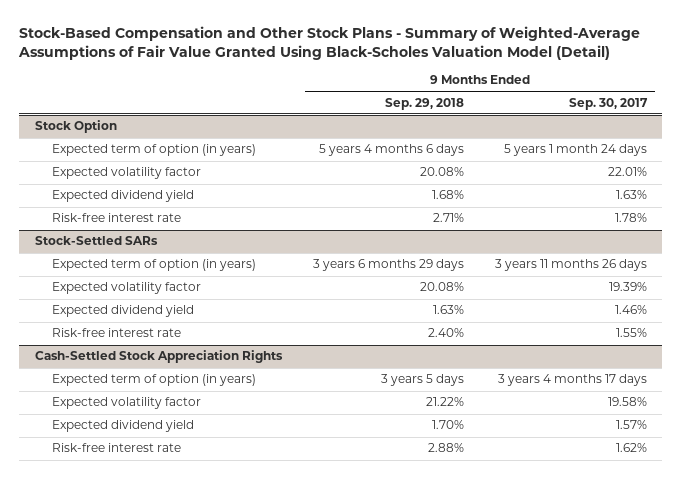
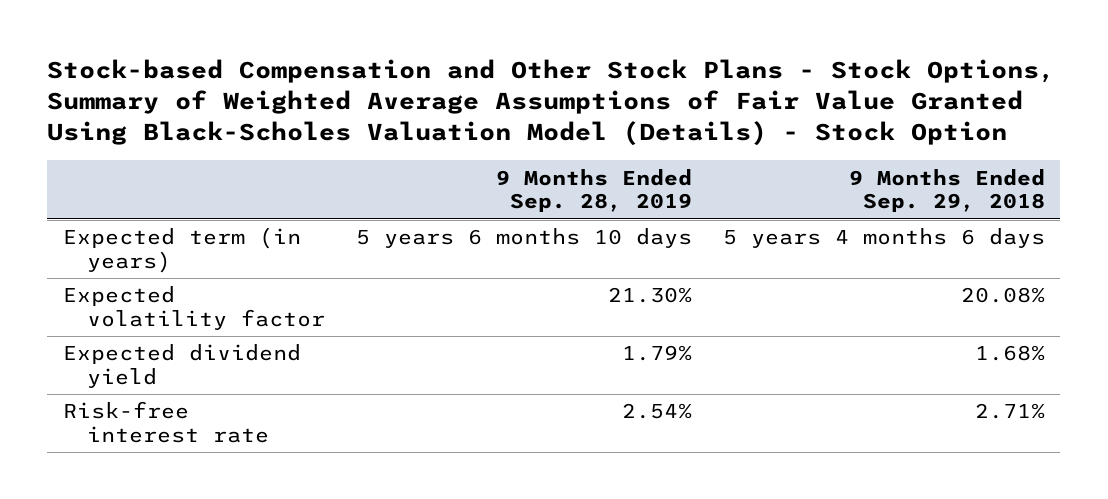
- Stock-Based Compensation and Other Stock Plans - Summary of Weighted-Average Assumptions of Fair Value Granted Using Black-Scholes Valuation Model (Detail)
+ Stock-based Compensation and Other Stock Plans - Stock Options, Summary of Weighted Average Assumptions of Fair Value Granted Using Black-Scholes Valuation Model (Details) - Stock Option
- | 9 Months Ended Sep. 29, 2018 | 9 Months Ended Sep. 30, 2017
+ | 9 Months Ended Sep. 28, 2019 | 9 Months Ended Sep. 29, 2018
- Stock Option
- Expected term of option (in years) | 5 years 4 months 6 days | 5 years 1 month 24 days
+ Expected term (in years) | 5 years 6 months 10 days | 5 years 4 months 6 days
- Stock-Settled SARs
- Expected term of option (in years) | 3 years 6 months 29 days | 3 years 11 months 26 days
- Expected volatility factor | 20.08% | 19.39%
- Expected dividend yield | 1.63% | 1.46%
- Risk-free interest rate | 2.40% | 1.55%
- Cash-Settled Stock Appreciation Rights
- Expected term of option (in years) | 3 years 5 days | 3 years 4 months 17 days
- Expected volatility factor | 21.22% | 19.58%
- Expected dividend yield | 1.70% | 1.57%
- Risk-free interest rate | 2.88% | 1.62%

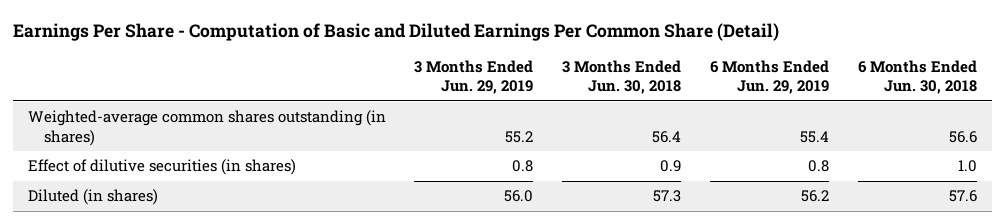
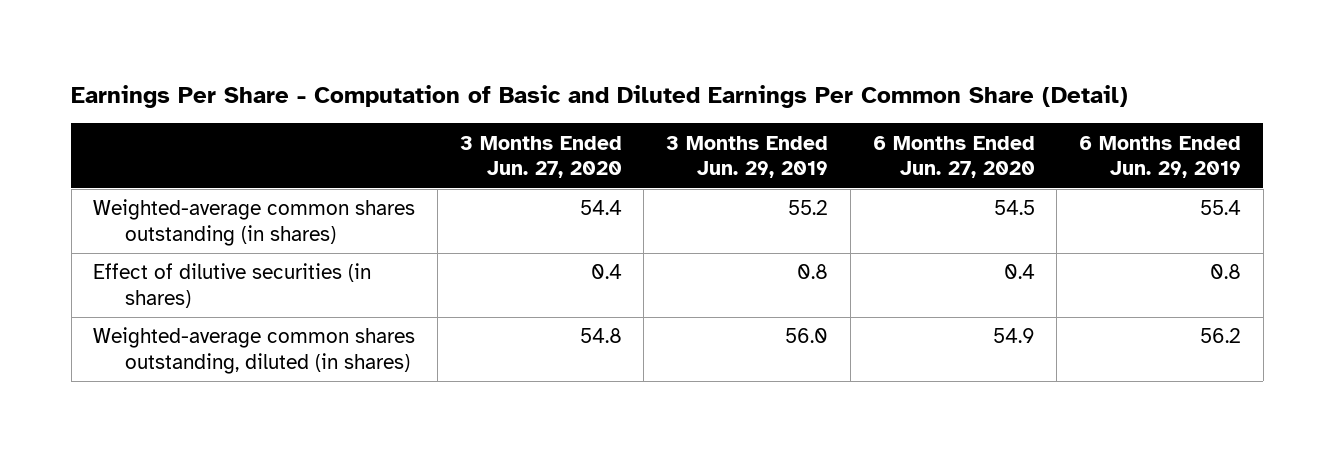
- | 3 Months Ended Jun. 29, 2019 | 3 Months Ended Jun. 30, 2018 | 6 Months Ended Jun. 29, 2019 | 6 Months Ended Jun. 30, 2018
+ | 3 Months Ended Jun. 27, 2020 | 3 Months Ended Jun. 29, 2019 | 6 Months Ended Jun. 27, 2020 | 6 Months Ended Jun. 29, 2019
- Diluted (in shares) | 56.0 | 57.3 | 56.2 | 57.6
+ Weighted-average common shares outstanding, diluted (in shares) | 54.8 | 56.0 | 54.9 | 56.2

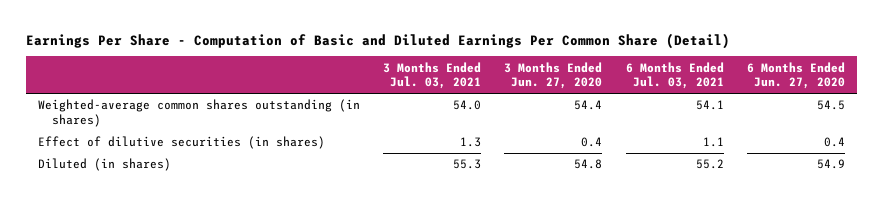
- | 3 Months Ended Jun. 27, 2020 | 3 Months Ended Jun. 29, 2019 | 6 Months Ended Jun. 27, 2020 | 6 Months Ended Jun. 29, 2019
+ | 3 Months Ended Jul. 03, 2021 | 3 Months Ended Jun. 27, 2020 | 6 Months Ended Jul. 03, 2021 | 6 Months Ended Jun. 27, 2020
- Weighted-average common shares outstanding, diluted (in shares) | 54.8 | 56.0 | 54.9 | 56.2
+ Diluted (in shares) | 55.3 | 54.8 | 55.2 | 54.9

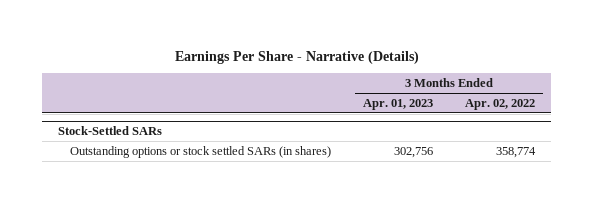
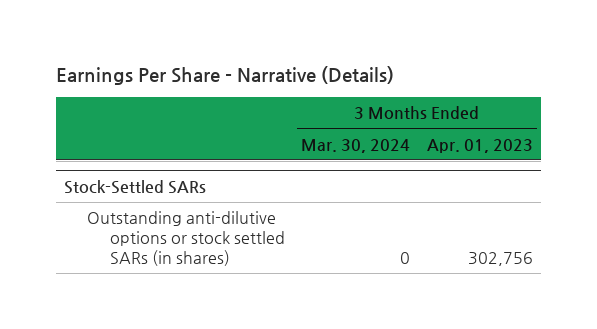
- | 3 Months Ended Apr. 01, 2023 | 3 Months Ended Apr. 02, 2022
+ | 3 Months Ended Mar. 30, 2024 | 3 Months Ended Apr. 01, 2023
@ Stock-Settled SARs
- Outstanding options or stock settled SARs (in shares) | 302,756 | 358,774
+ Outstanding anti-dilutive options or stock settled SARs (in shares) | 0 | 302,756

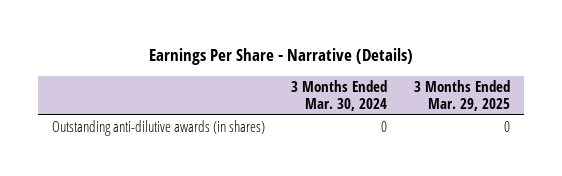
- | 3 Months Ended Mar. 30, 2024 | 3 Months Ended Apr. 01, 2023
+ | 3 Months Ended Mar. 30, 2024 | 3 Months Ended Mar. 29, 2025
- Stock-Settled SARs
- Outstanding anti-dilutive options or stock settled SARs (in shares) | 0 | 302,756
+ Outstanding anti-dilutive awards (in shares) | 0 | 0

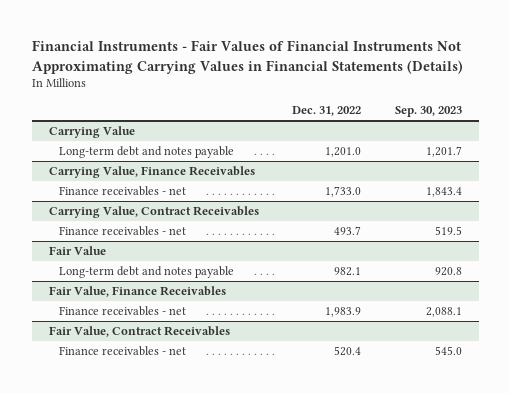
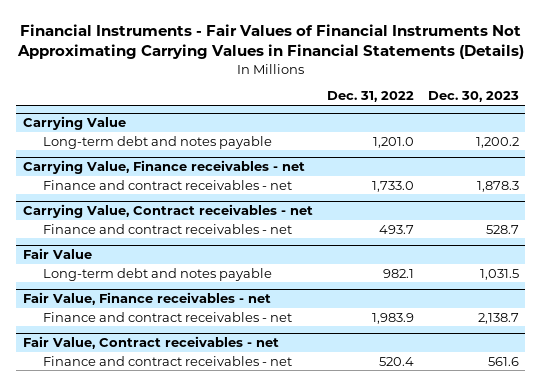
- | Dec. 31, 2022 | Sep. 30, 2023
+ | Dec. 31, 2022 | Dec. 30, 2023
- Carrying Value, Finance Receivables
- Finance receivables - net | 1,733.0 | 1,843.4
- Carrying Value, Contract Receivables
- Finance receivables - net | 493.7 | 519.5
+ Carrying Value, Finance receivables - net
+ Finance and contract receivables - net | 1,733.0 | 1,878.3
+ Carrying Value, Contract receivables - net
+ Finance and contract receivables - net | 493.7 | 528.7
- Fair Value, Finance Receivables
- Finance receivables - net | 1,983.9 | 2,088.1
- Fair Value, Contract Receivables
- Finance receivables - net | 520.4 | 545.0
+ Fair Value, Finance receivables - net
+ Finance and contract receivables - net | 1,983.9 | 2,138.7
+ Fair Value, Contract receivables - net
+ Finance and contract receivables - net | 520.4 | 561.6

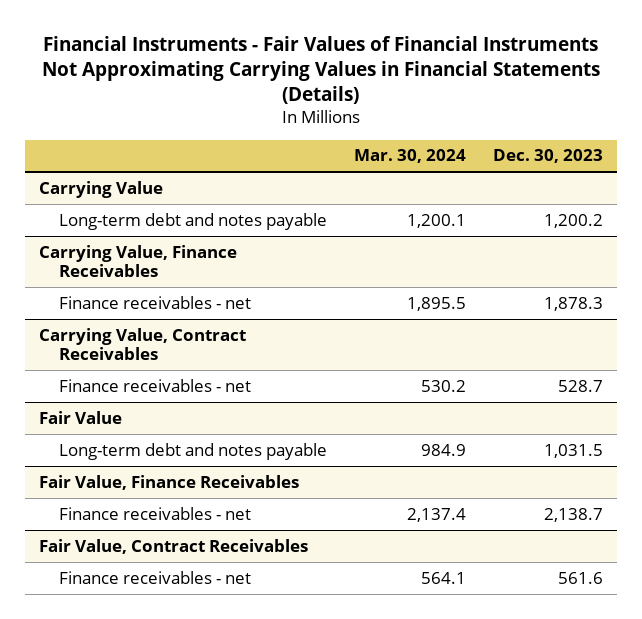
- | Dec. 31, 2022 | Dec. 30, 2023
+ | Mar. 30, 2024 | Dec. 30, 2023
- Carrying Value, Finance receivables - net
- Finance and contract receivables - net | 1,733.0 | 1,878.3
- Carrying Value, Contract receivables - net
- Finance and contract receivables - net | 493.7 | 528.7
+ Carrying Value, Finance Receivables
+ Finance receivables - net | 1,895.5 | 1,878.3
+ Carrying Value, Contract Receivables
+ Finance receivables - net | 530.2 | 528.7
- Fair Value, Finance receivables - net
- Finance and contract receivables - net | 1,983.9 | 2,138.7
- Fair Value, Contract receivables - net
- Finance and contract receivables - net | 520.4 | 561.6
+ Fair Value, Finance Receivables
+ Finance receivables - net | 2,137.4 | 2,138.7
+ Fair Value, Contract Receivables
+ Finance receivables - net | 564.1 | 561.6

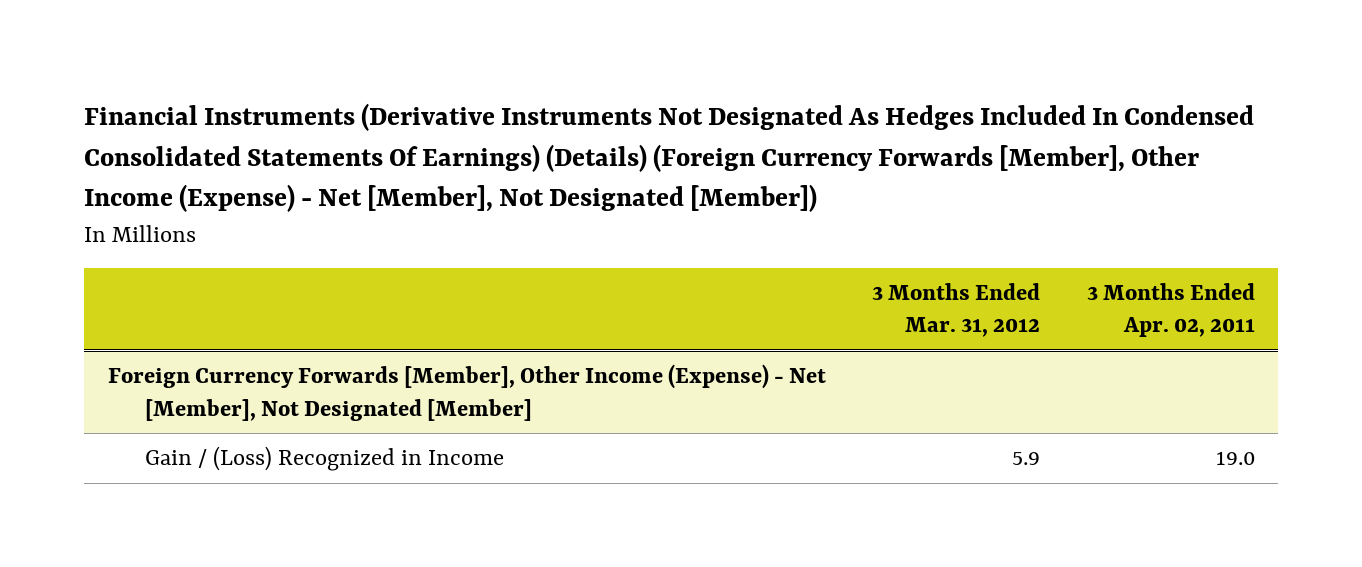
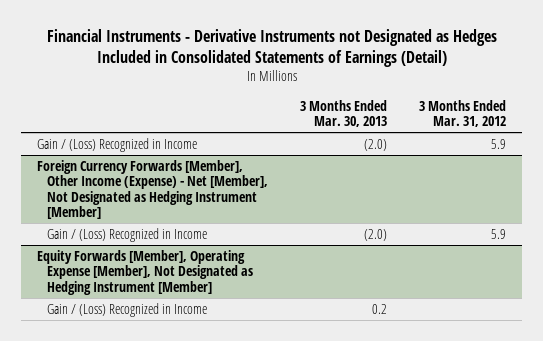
- Financial Instruments (Derivative Instruments Not Designated As Hedges Included In Condensed Consolidated Statements Of Earnings) (Details) (Foreign Currency Forwards [Member], Other Income (Expense) - Net [Member], Not Designated [Member])
+ Financial Instruments - Derivative Instruments not Designated as Hedges Included in Consolidated Statements of Earnings (Detail)
- | 3 Months Ended Mar. 31, 2012 | 3 Months Ended Apr. 02, 2011
+ | 3 Months Ended Mar. 30, 2013 | 3 Months Ended Mar. 31, 2012
- Foreign Currency Forwards [Member], Other Income (Expense) - Net [Member], Not Designated [Member]
+ Foreign Currency Forwards [Member], Other Income (Expense) - Net [Member], Not Designated as Hedging Instrument [Member]
+ Gain / (Loss) Recognized in Income | (2.0) | 5.9
+ Equity Forwards [Member], Operating Expense [Member], Not Designated as Hedging Instrument [Member]
+ Gain / (Loss) Recognized in Income | 0.2 |

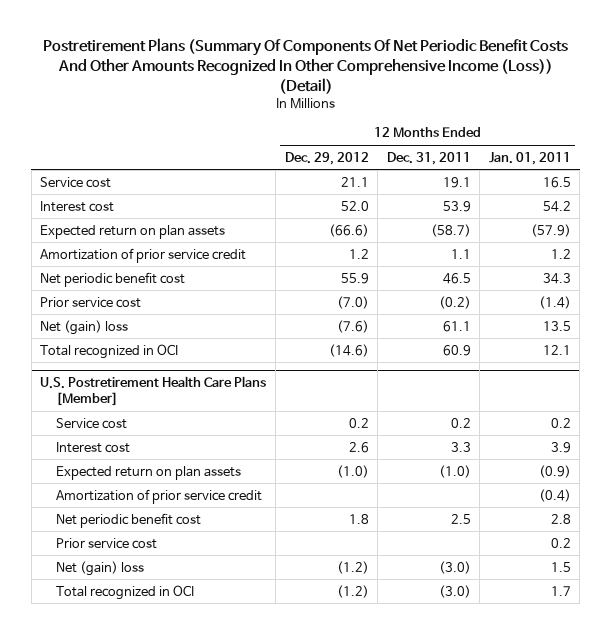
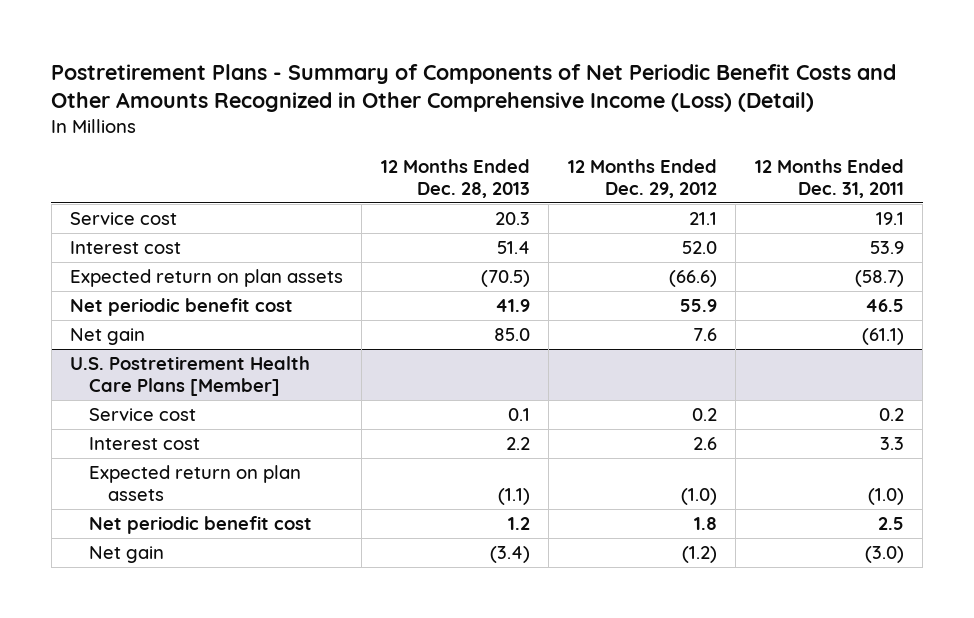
- Postretirement Plans (Summary Of Components Of Net Periodic Benefit Costs And Other Amounts Recognized In Other Comprehensive Income (Loss)) (Detail)
+ Postretirement Plans - Summary of Components of Net Periodic Benefit Costs and Other Amounts Recognized in Other Comprehensive Income (Loss) (Detail)
- | 12 Months Ended Dec. 29, 2012 | 12 Months Ended Dec. 31, 2011 | 12 Months Ended Jan. 01, 2011
+ | 12 Months Ended Dec. 28, 2013 | 12 Months Ended Dec. 29, 2012 | 12 Months Ended Dec. 31, 2011
- Amortization of prior service credit | 1.2 | 1.1 | 1.2
- Prior service cost | (7.0) | (0.2) | (1.4)
- Net (gain) loss | (7.6) | 61.1 | 13.5
- Total recognized in OCI | (14.6) | 60.9 | 12.1
+ Net gain | 85.0 | 7.6 | (61.1)
@ U.S. Postretirement Health Care Plans [Member]
- Amortization of prior service credit | | | (0.4)
- Prior service cost | | | 0.2
- Net (gain) loss | (1.2) | (3.0) | 1.5
- Total recognized in OCI | (1.2) | (3.0) | 1.7
+ Net gain | (3.4) | (1.2) | (3.0)

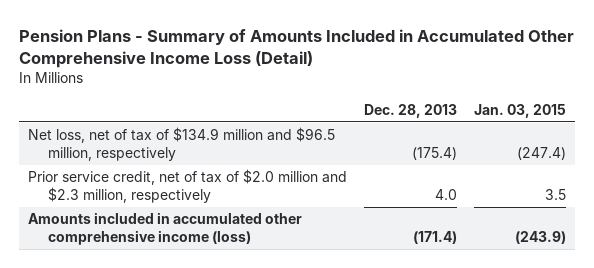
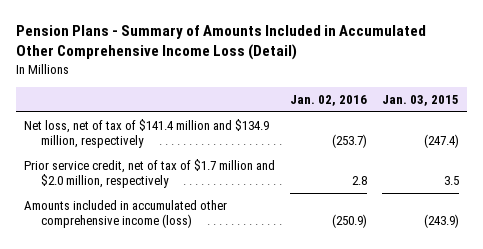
- | Dec. 28, 2013 | Jan. 03, 2015
+ | Jan. 02, 2016 | Jan. 03, 2015
- Net loss, net of tax of $134.9 million and $96.5 million, respectively | (175.4) | (247.4)
- Prior service credit, net of tax of $2.0 million and $2.3 million, respectively | 4.0 | 3.5
+ Net loss, net of tax of $141.4 million and $134.9 million, respectively | (253.7) | (247.4)
+ Prior service credit, net of tax of $1.7 million and $2.0 million, respectively | 2.8 | 3.5

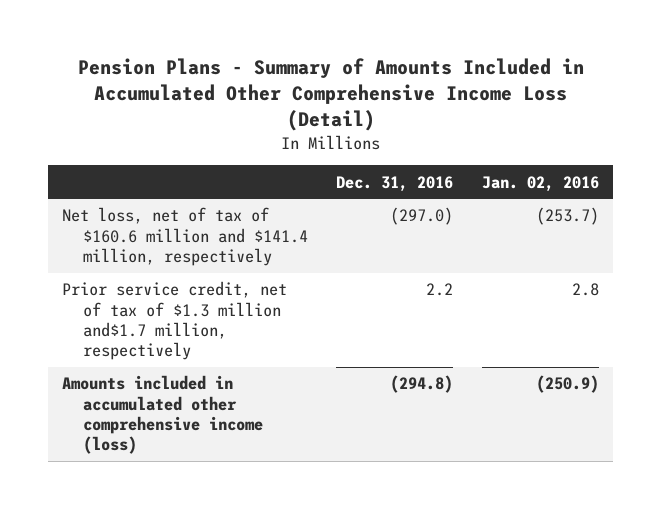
- | Jan. 02, 2016 | Jan. 03, 2015
+ | Dec. 31, 2016 | Jan. 02, 2016
- Net loss, net of tax of $141.4 million and $134.9 million, respectively | (253.7) | (247.4)
- Prior service credit, net of tax of $1.7 million and $2.0 million, respectively | 2.8 | 3.5
+ Net loss, net of tax of $160.6 million and $141.4 million, respectively | (297.0) | (253.7)
+ Prior service credit, net of tax of $1.3 million and$1.7 million, respectively | 2.2 | 2.8

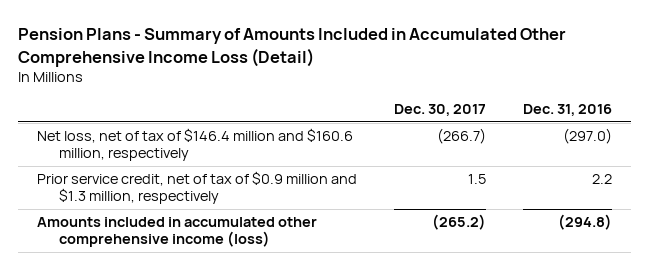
- | Dec. 31, 2016 | Jan. 02, 2016
+ | Dec. 30, 2017 | Dec. 31, 2016
- Net loss, net of tax of $160.6 million and $141.4 million, respectively | (297.0) | (253.7)
- Prior service credit, net of tax of $1.3 million and$1.7 million, respectively | 2.2 | 2.8
+ Net loss, net of tax of $146.4 million and $160.6 million, respectively | (266.7) | (297.0)
+ Prior service credit, net of tax of $0.9 million and $1.3 million, respectively | 1.5 | 2.2

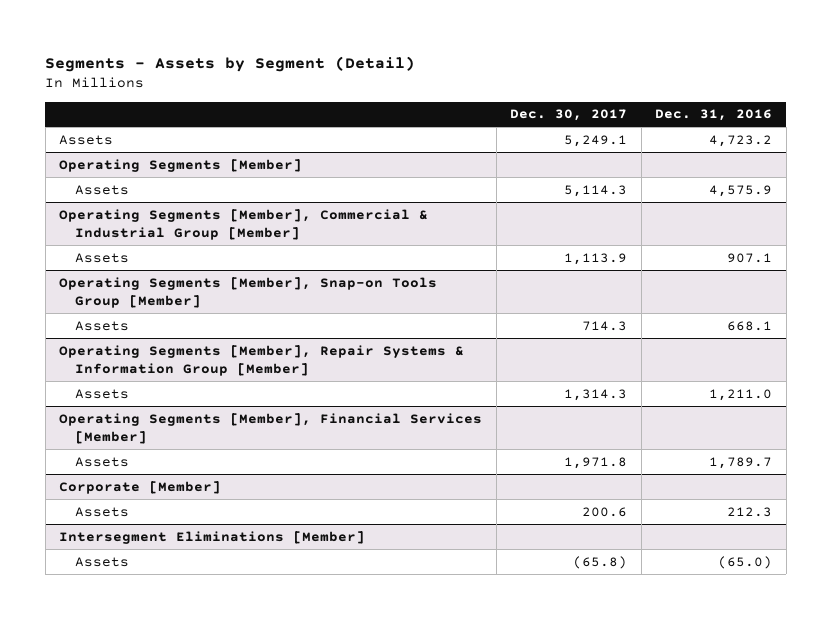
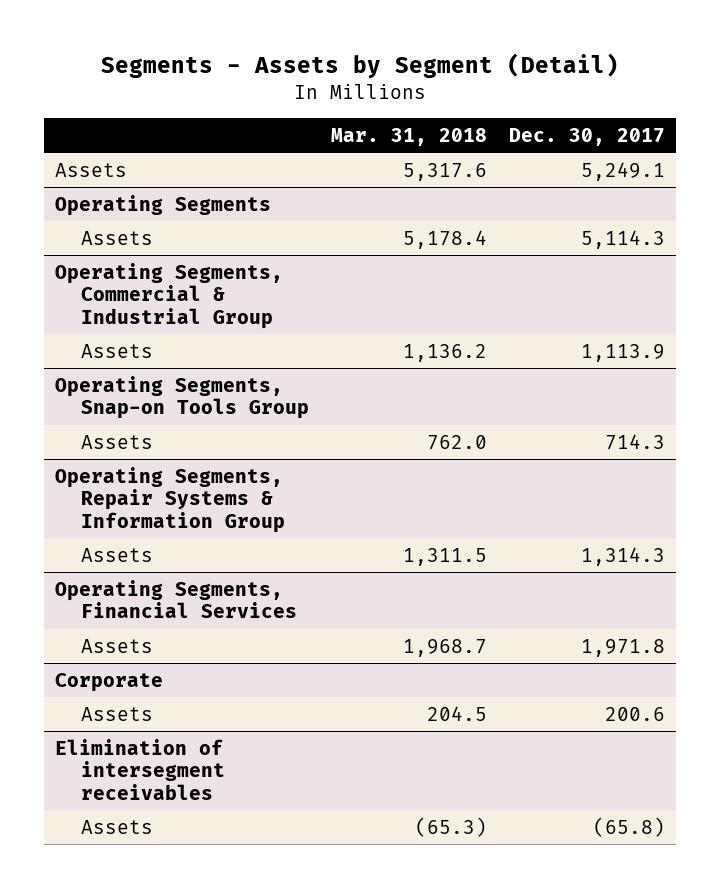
- | Dec. 30, 2017 | Dec. 31, 2016
+ | Mar. 31, 2018 | Dec. 30, 2017
- Operating Segments [Member]
+ Operating Segments
- Operating Segments [Member], Commercial & Industrial Group [Member]
+ Operating Segments, Commercial & Industrial Group
- Operating Segments [Member], Snap-on Tools Group [Member]
+ Operating Segments, Snap-on Tools Group
- Operating Segments [Member], Repair Systems & Information Group [Member]
+ Operating Segments, Repair Systems & Information Group
- Operating Segments [Member], Financial Services [Member]
+ Operating Segments, Financial Services
- Corporate [Member]
+ Corporate
- Intersegment Eliminations [Member]
+ Elimination of intersegment receivables

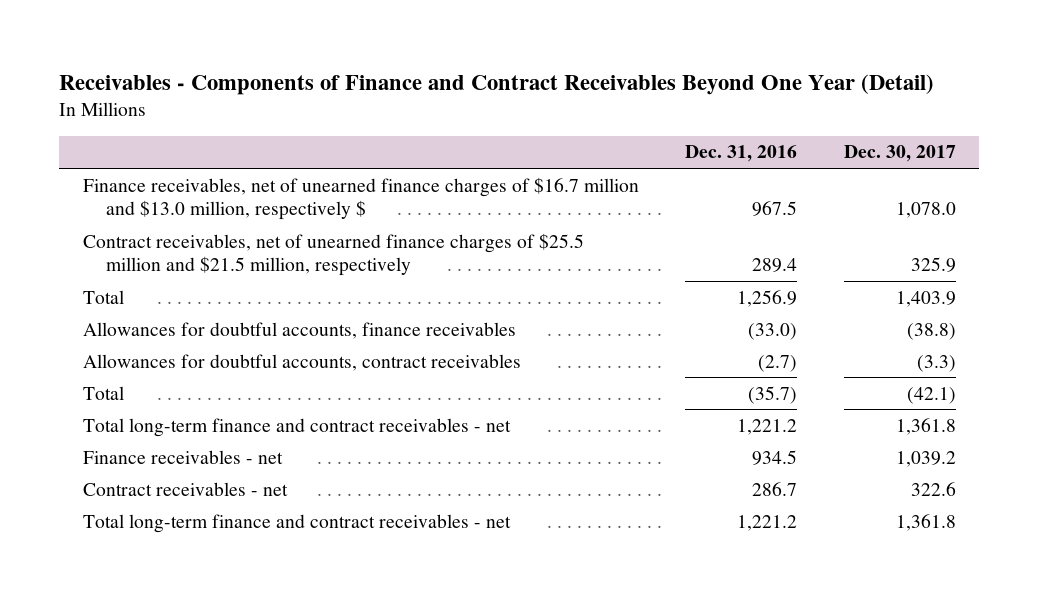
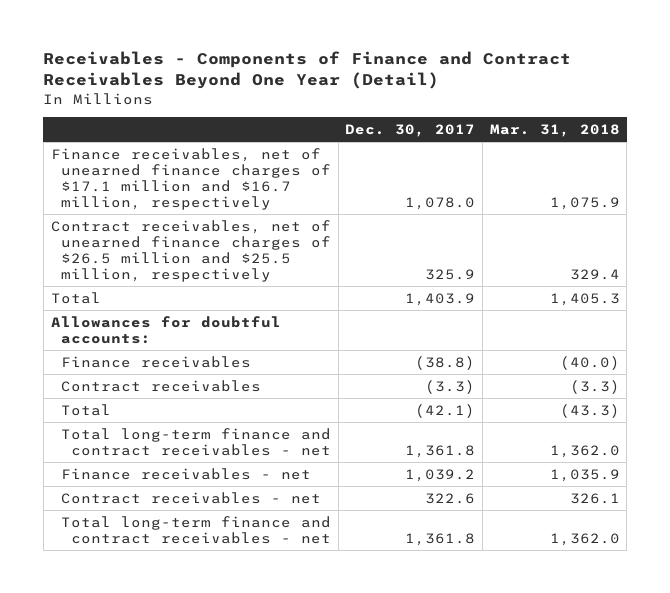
- | Dec. 31, 2016 | Dec. 30, 2017
+ | Dec. 30, 2017 | Mar. 31, 2018
- Finance receivables, net of unearned finance charges of $16.7 million and $13.0 million, respectively $ | 967.5 | 1,078.0
- Contract receivables, net of unearned finance charges of $25.5 million and $21.5 million, respectively | 289.4 | 325.9
+ Finance receivables, net of unearned finance charges of $17.1 million and $16.7 million, respectively | 1,078.0 | 1,075.9
+ Contract receivables, net of unearned finance charges of $26.5 million and $25.5 million, respectively | 325.9 | 329.4
- Allowances for doubtful accounts, finance receivables | (33.0) | (38.8)
- Allowances for doubtful accounts, contract receivables | (2.7) | (3.3)
+ Allowances for doubtful accounts:
+ Finance receivables | (38.8) | (40.0)
+ Contract receivables | (3.3) | (3.3)

